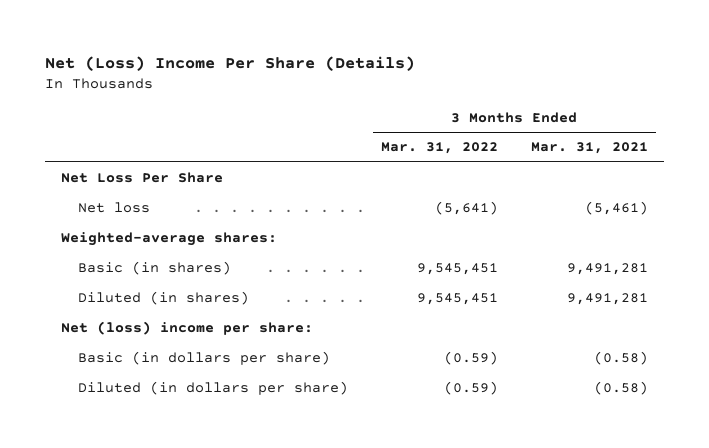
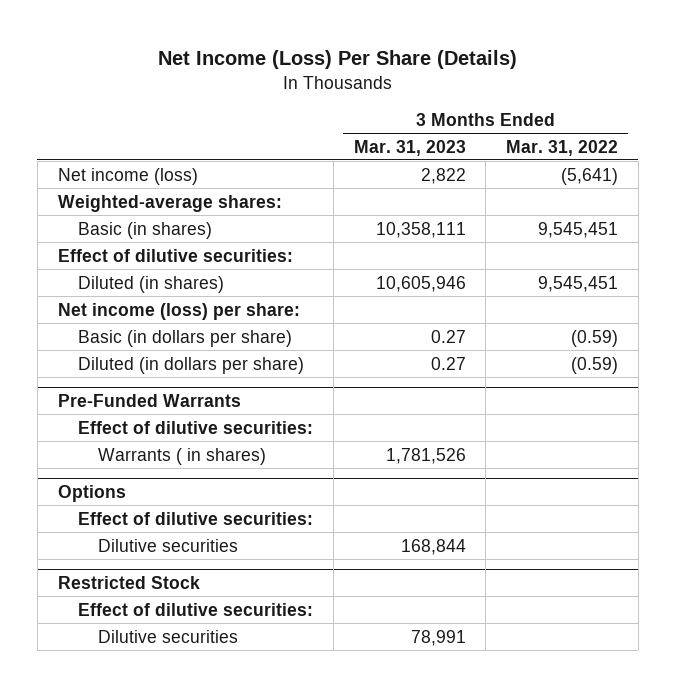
- Net (Loss) Income Per Share (Details)
+ Net Income (Loss) Per Share (Details)
- | 3 Months Ended Mar. 31, 2022 | 3 Months Ended Mar. 31, 2021
+ | 3 Months Ended Mar. 31, 2023 | 3 Months Ended Mar. 31, 2022
- Net Loss Per Share
- Net loss | (5,641) | (5,461)
+ Net income (loss) | 2,822 | (5,641)
+ Effect of dilutive securities:
- Net (loss) income per share:
+ Net income (loss) per share:
+ Pre-Funded Warrants
+ Effect of dilutive securities:
+ Warrants ( in shares) | 1,781,526 |
+ Options
+ Effect of dilutive securities:
+ Dilutive securities | 168,844 |
+ Restricted Stock
+ Effect of dilutive securities:
+ Dilutive securities | 78,991 |

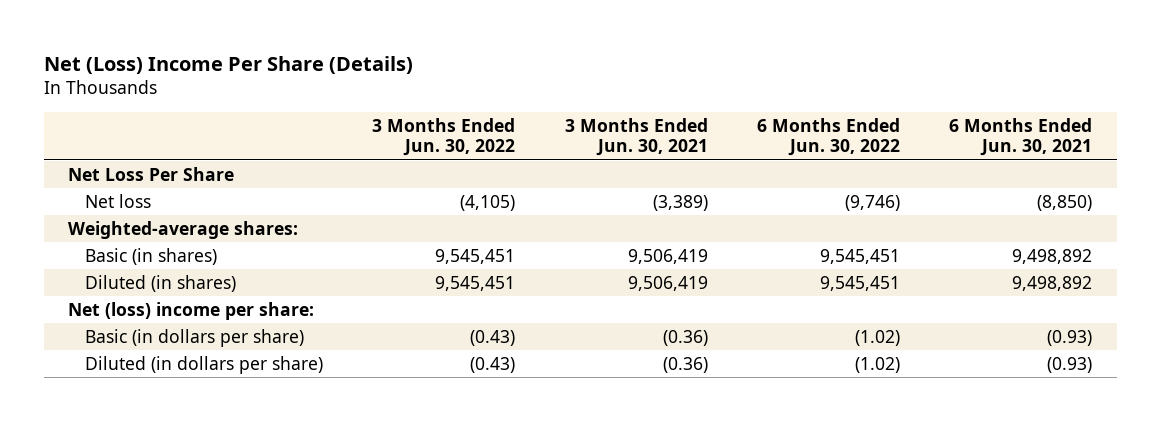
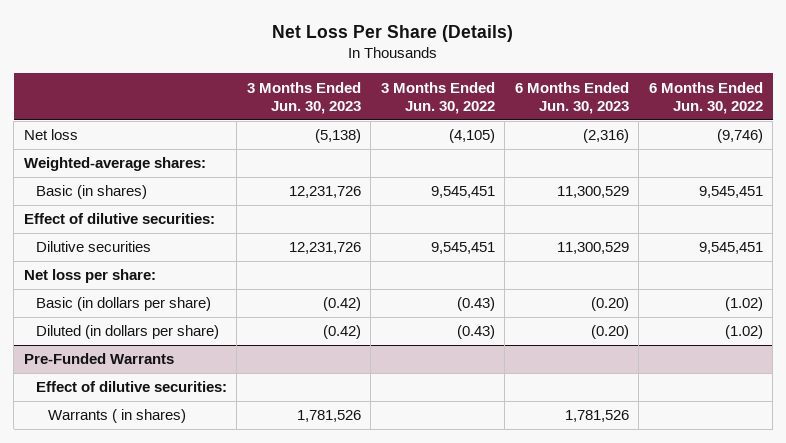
- Net (Loss) Income Per Share (Details)
+ Net Loss Per Share (Details)
- | 3 Months Ended Jun. 30, 2022 | 3 Months Ended Jun. 30, 2021 | 6 Months Ended Jun. 30, 2022 | 6 Months Ended Jun. 30, 2021
+ | 3 Months Ended Jun. 30, 2023 | 3 Months Ended Jun. 30, 2022 | 6 Months Ended Jun. 30, 2023 | 6 Months Ended Jun. 30, 2022
- Net Loss Per Share
- Diluted (in shares) | 9,545,451 | 9,506,419 | 9,545,451 | 9,498,892
- Net (loss) income per share:
+ Effect of dilutive securities:
+ Dilutive securities | 12,231,726 | 9,545,451 | 11,300,529 | 9,545,451
+ Net loss per share:
+ Pre-Funded Warrants
+ Effect of dilutive securities:
+ Warrants ( in shares) | 1,781,526 | | 1,781,526 |

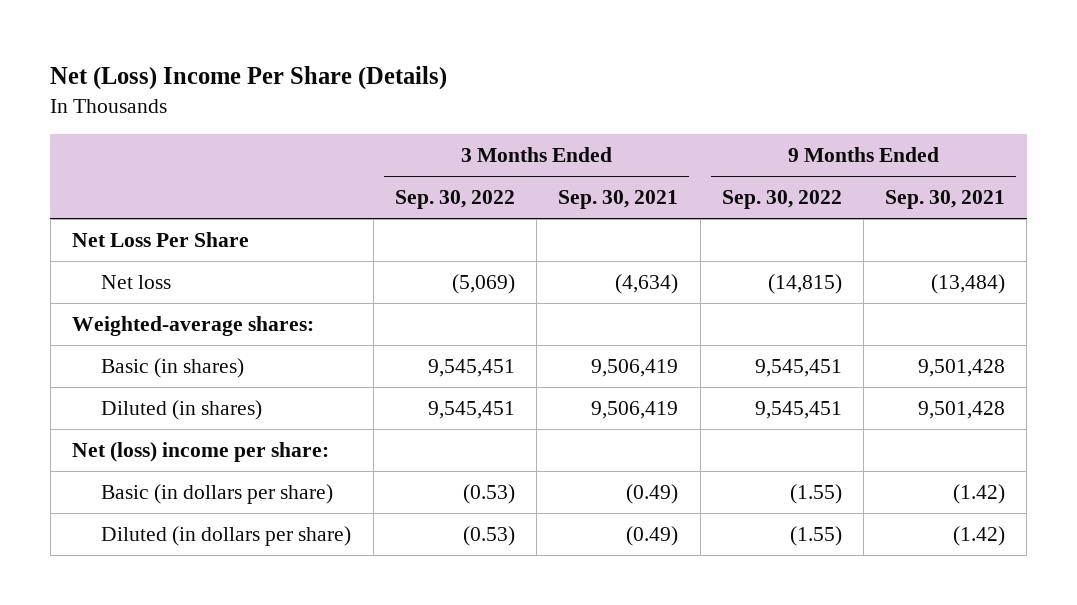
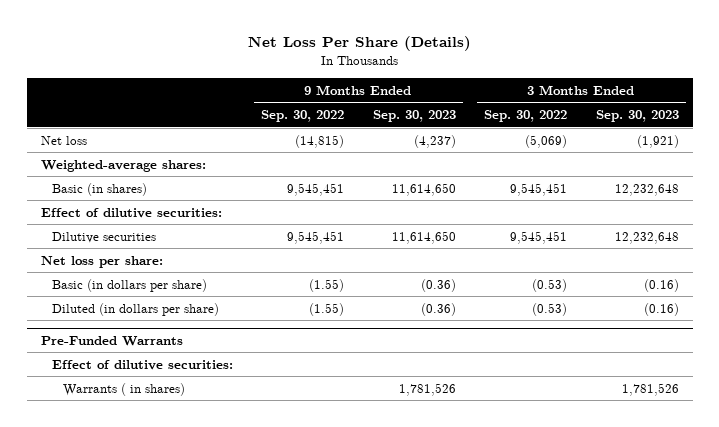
- Net (Loss) Income Per Share (Details)
+ Net Loss Per Share (Details)
- | 3 Months Ended Sep. 30, 2022 | 3 Months Ended Sep. 30, 2021 | 9 Months Ended Sep. 30, 2022 | 9 Months Ended Sep. 30, 2021
+ | 9 Months Ended Sep. 30, 2022 | 9 Months Ended Sep. 30, 2023 | 3 Months Ended Sep. 30, 2022 | 3 Months Ended Sep. 30, 2023
- Net Loss Per Share
- Diluted (in shares) | 9,545,451 | 9,506,419 | 9,545,451 | 9,501,428
- Net (loss) income per share:
+ Effect of dilutive securities:
+ Dilutive securities | 9,545,451 | 11,614,650 | 9,545,451 | 12,232,648
+ Net loss per share:
+ Pre-Funded Warrants
+ Effect of dilutive securities:
+ Warrants ( in shares) | | 1,781,526 | | 1,781,526

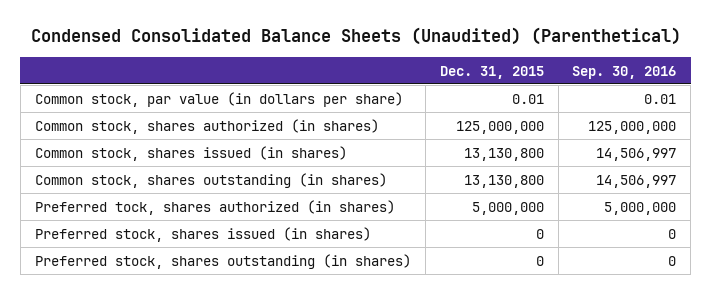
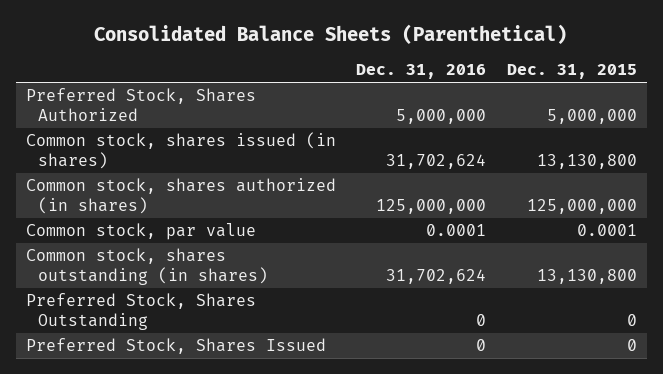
- Condensed Consolidated Balance Sheets (Unaudited) (Parenthetical)
+ Consolidated Balance Sheets (Parenthetical)
- | Dec. 31, 2015 | Sep. 30, 2016
+ | Dec. 31, 2016 | Dec. 31, 2015
- Common stock, par value (in dollars per share) | 0.01 | 0.01
+ Preferred Stock, Shares Authorized | 5,000,000 | 5,000,000
moved down: Common stock, shares authorized (in shares) | 125,000,000 | 125,000,000
+ Common stock, par value | 0.0001 | 0.0001
- Preferred tock, shares authorized (in shares) | 5,000,000 | 5,000,000
- Preferred stock, shares issued (in shares) | 0 | 0
- Preferred stock, shares outstanding (in shares) | 0 | 0
+ Preferred Stock, Shares Outstanding | 0 | 0
+ Preferred Stock, Shares Issued | 0 | 0

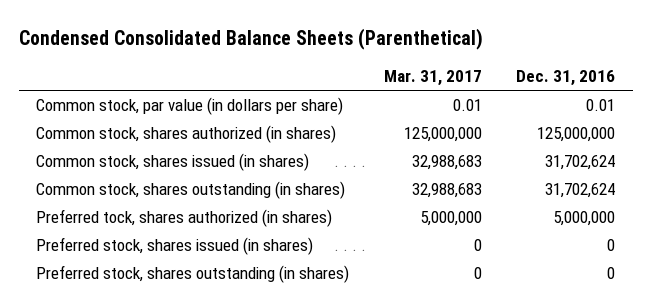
- Consolidated Balance Sheets (Parenthetical)
+ Condensed Consolidated Balance Sheets (Parenthetical)
- | Dec. 31, 2016 | Dec. 31, 2015
+ | Mar. 31, 2017 | Dec. 31, 2016
- Preferred Stock, Shares Authorized | 5,000,000 | 5,000,000
+ Common stock, par value (in dollars per share) | 0.01 | 0.01
- Common stock, par value | 0.0001 | 0.0001
moved down: Common stock, shares issued (in shares) | 32,988,683 | 31,702,624
- Preferred Stock, Shares Outstanding | 0 | 0
- Preferred Stock, Shares Issued | 0 | 0
+ Preferred tock, shares authorized (in shares) | 5,000,000 | 5,000,000
+ Preferred stock, shares issued (in shares) | 0 | 0
+ Preferred stock, shares outstanding (in shares) | 0 | 0

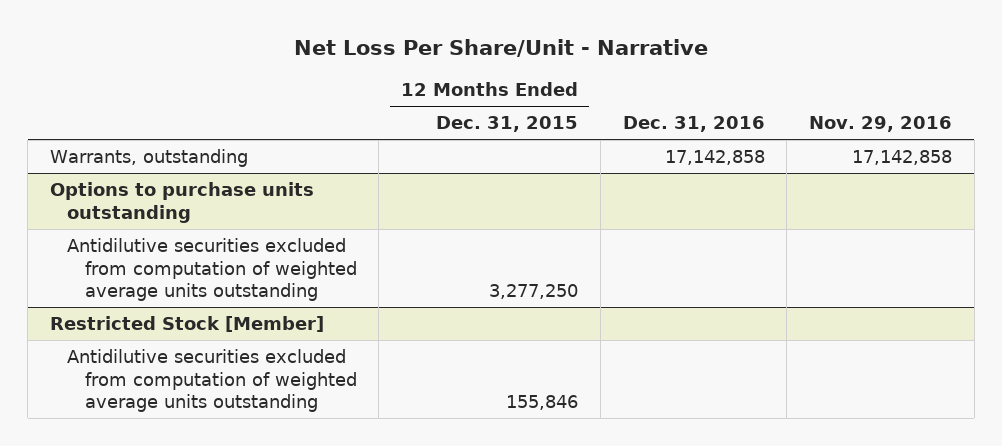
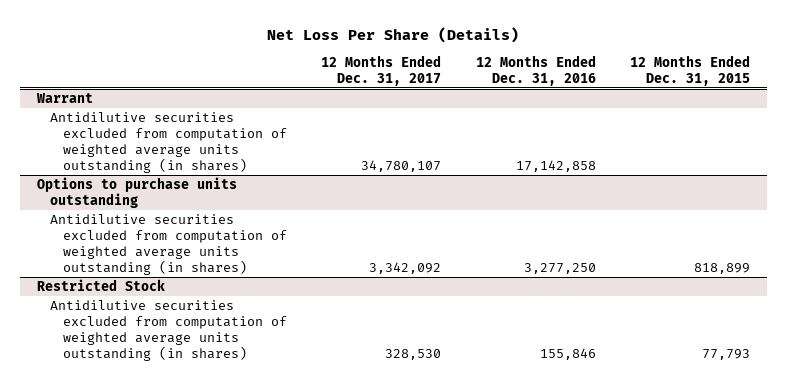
- Net Loss Per Share/Unit - Narrative
+ Net Loss Per Share (Details)
- | 12 Months Ended Dec. 31, 2015 | Dec. 31, 2016 | Nov. 29, 2016
+ | 12 Months Ended Dec. 31, 2017 | 12 Months Ended Dec. 31, 2016 | 12 Months Ended Dec. 31, 2015
- Warrants, outstanding | | 17,142,858 | 17,142,858
+ Warrant
+ Antidilutive securities excluded from computation of weighted average units outstanding (in shares) | 34,780,107 | 17,142,858 |
@ Options to purchase units outstanding
- Antidilutive securities excluded from computation of weighted average units outstanding | 3,277,250 | |
- Restricted Stock [Member]
- Antidilutive securities excluded from computation of weighted average units outstanding | 155,846 | |
@ Options to purchase units outstanding
+ Antidilutive securities excluded from computation of weighted average units outstanding (in shares) | 3,342,092 | 3,277,250 | 818,899
+ Restricted Stock
+ Antidilutive securities excluded from computation of weighted average units outstanding (in shares) | 328,530 | 155,846 | 77,793

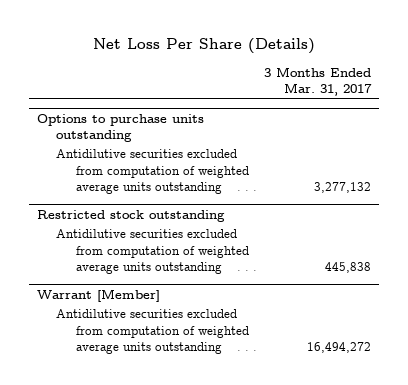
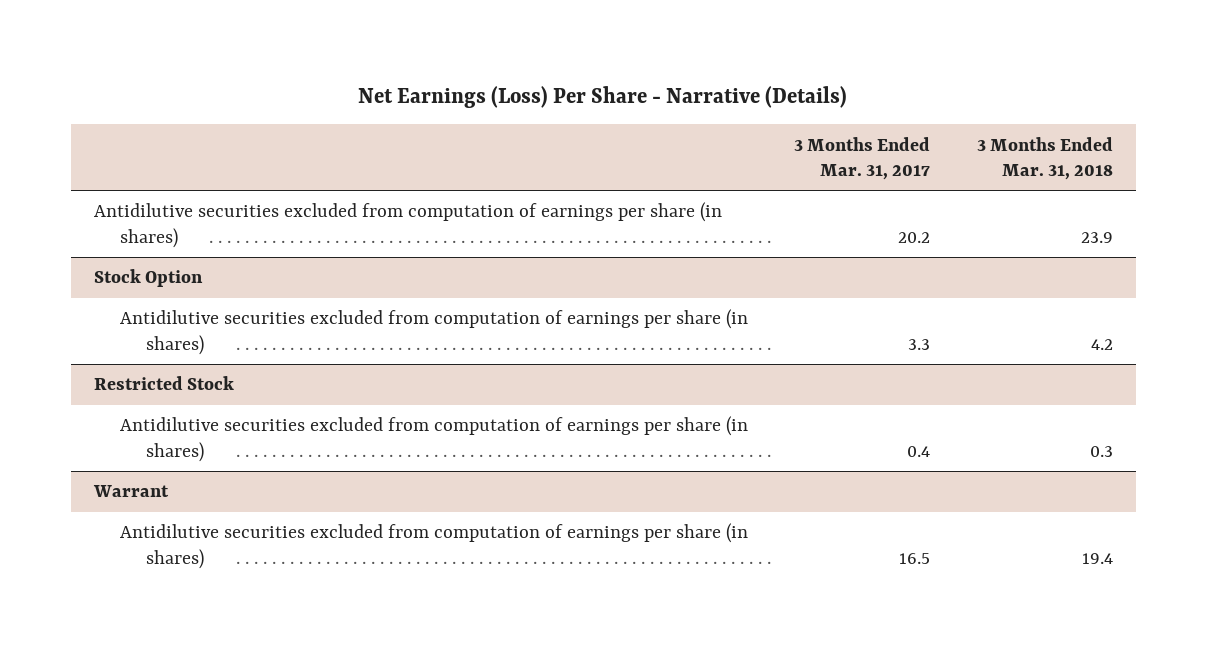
- Net Loss Per Share (Details)
+ Net Earnings (Loss) Per Share - Narrative (Details)
- | 3 Months Ended Mar. 31, 2017
+ | 3 Months Ended Mar. 31, 2017 | 3 Months Ended Mar. 31, 2018
- Options to purchase units outstanding
- Antidilutive securities excluded from computation of weighted average units outstanding | 3,277,132
- Restricted stock outstanding
- Antidilutive securities excluded from computation of weighted average units outstanding | 445,838
- Warrant [Member]
- Antidilutive securities excluded from computation of weighted average units outstanding | 16,494,272
+ Antidilutive securities excluded from computation of earnings per share (in shares) | 20.2 | 23.9
+ Stock Option
+ Antidilutive securities excluded from computation of earnings per share (in shares) | 3.3 | 4.2
+ Restricted Stock
+ Antidilutive securities excluded from computation of earnings per share (in shares) | 0.4 | 0.3
+ Warrant
+ Antidilutive securities excluded from computation of earnings per share (in shares) | 16.5 | 19.4

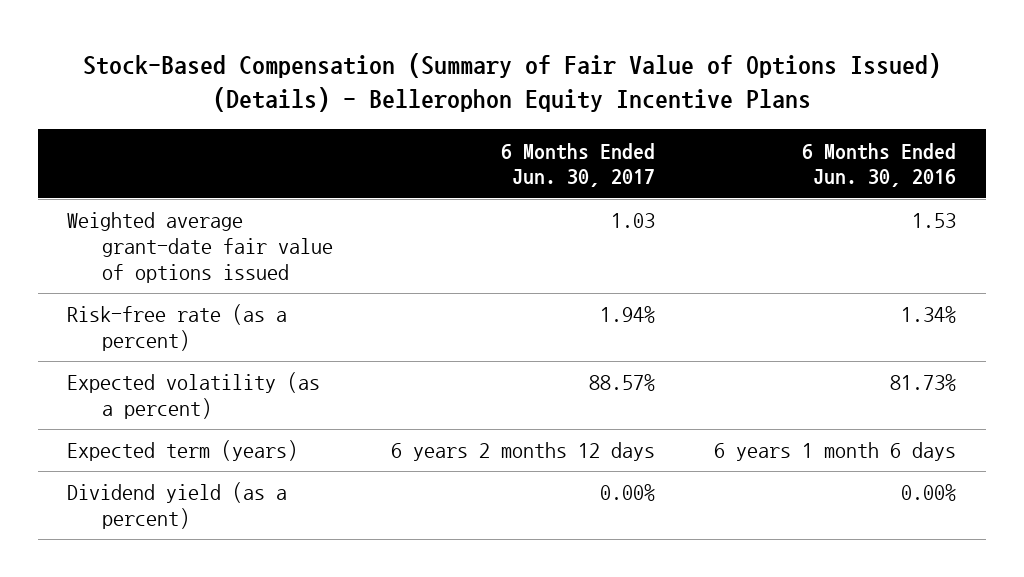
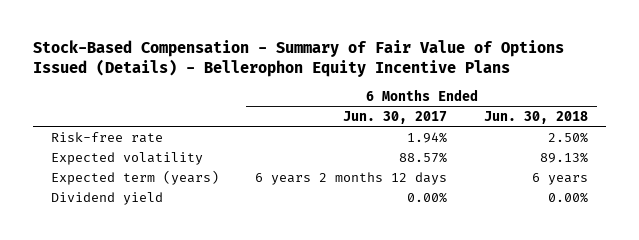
- Stock-Based Compensation (Summary of Fair Value of Options Issued) (Details) - Bellerophon Equity Incentive Plans
+ Stock-Based Compensation - Summary of Fair Value of Options Issued (Details) - Bellerophon Equity Incentive Plans
- | 6 Months Ended Jun. 30, 2017 | 6 Months Ended Jun. 30, 2016
+ | 6 Months Ended Jun. 30, 2017 | 6 Months Ended Jun. 30, 2018
- Weighted average grant-date fair value of options issued | 1.03 | 1.53
- Risk-free rate (as a percent) | 1.94% | 1.34%
- Expected volatility (as a percent) | 88.57% | 81.73%
+ Risk-free rate | 1.94% | 2.50%
+ Expected volatility | 88.57% | 89.13%
- Dividend yield (as a percent) | 0.00% | 0.00%
+ Dividend yield | 0.00% | 0.00%

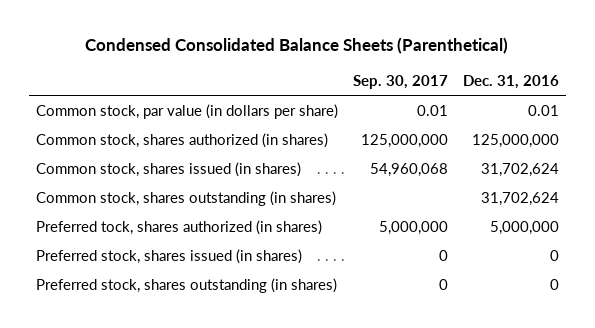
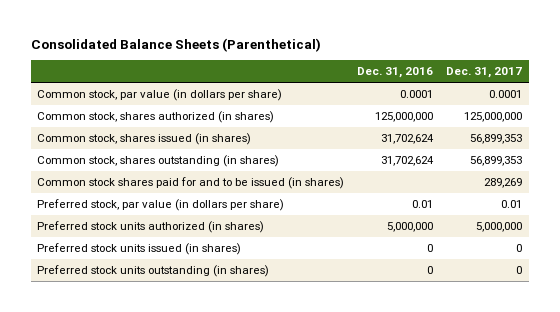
- Condensed Consolidated Balance Sheets (Parenthetical)
+ Consolidated Balance Sheets (Parenthetical)
- | Sep. 30, 2017 | Dec. 31, 2016
+ | Dec. 31, 2016 | Dec. 31, 2017
- Common stock, par value (in dollars per share) | 0.01 | 0.01
+ Common stock, par value (in dollars per share) | 0.0001 | 0.0001
- Preferred tock, shares authorized (in shares) | 5,000,000 | 5,000,000
- Preferred stock, shares issued (in shares) | 0 | 0
- Preferred stock, shares outstanding (in shares) | 0 | 0
+ Common stock shares paid for and to be issued (in shares) | | 289,269
+ Preferred stock, par value (in dollars per share) | 0.01 | 0.01
+ Preferred stock units authorized (in shares) | 5,000,000 | 5,000,000
+ Preferred stock units issued (in shares) | 0 | 0
+ Preferred stock units outstanding (in shares) | 0 | 0

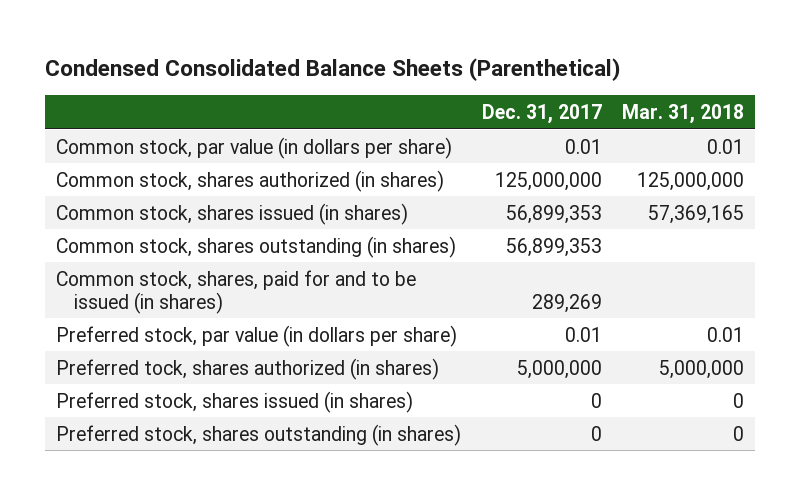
- Consolidated Balance Sheets (Parenthetical)
+ Condensed Consolidated Balance Sheets (Parenthetical)
- | Dec. 31, 2016 | Dec. 31, 2017
+ | Dec. 31, 2017 | Mar. 31, 2018
- Common stock, par value (in dollars per share) | 0.0001 | 0.0001
+ Common stock, par value (in dollars per share) | 0.01 | 0.01
- Common stock shares paid for and to be issued (in shares) | | 289,269
+ Common stock, shares, paid for and to be issued (in shares) | 289,269 |
- Preferred stock units authorized (in shares) | 5,000,000 | 5,000,000
- Preferred stock units issued (in shares) | 0 | 0
- Preferred stock units outstanding (in shares) | 0 | 0
+ Preferred tock, shares authorized (in shares) | 5,000,000 | 5,000,000
+ Preferred stock, shares issued (in shares) | 0 | 0
+ Preferred stock, shares outstanding (in shares) | 0 | 0

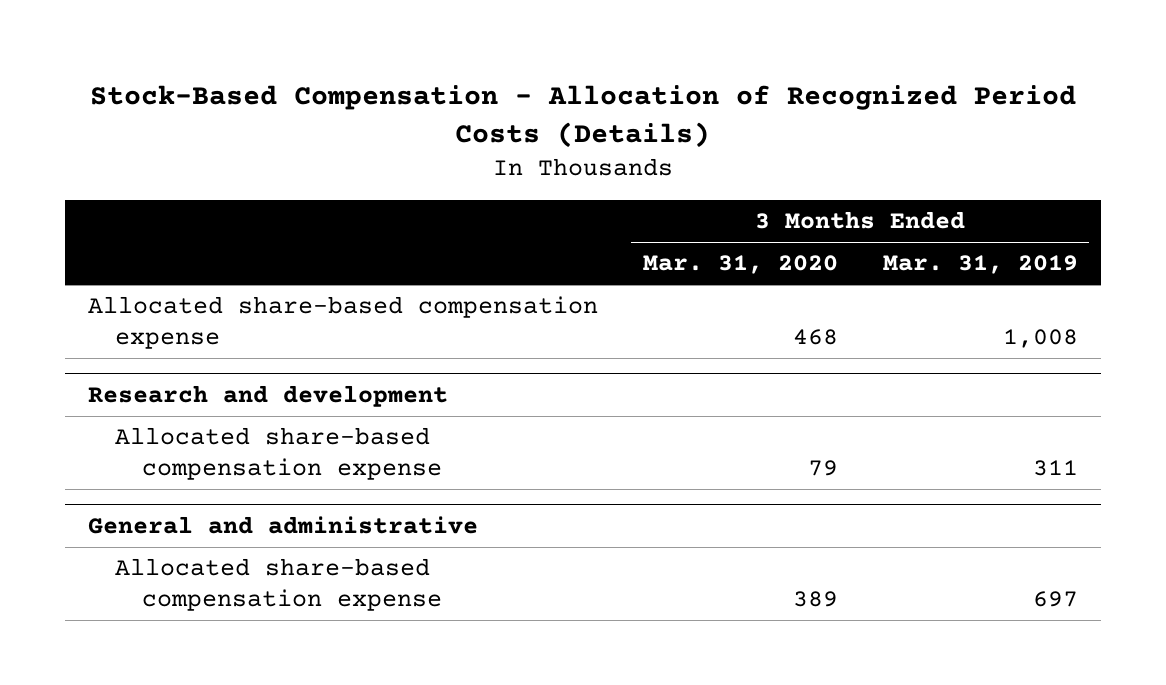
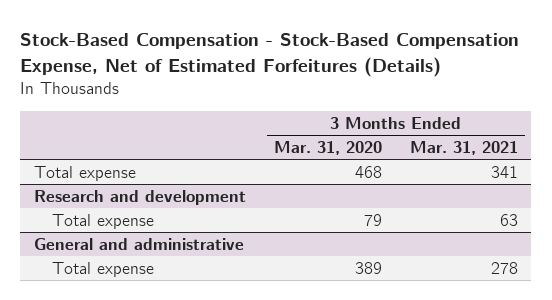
- Stock-Based Compensation - Allocation of Recognized Period Costs (Details)
+ Stock-Based Compensation - Stock-Based Compensation Expense, Net of Estimated Forfeitures (Details)
- | 3 Months Ended Mar. 31, 2020 | 3 Months Ended Mar. 31, 2019
+ | 3 Months Ended Mar. 31, 2020 | 3 Months Ended Mar. 31, 2021
- Allocated share-based compensation expense | 468 | 1,008
+ Total expense | 468 | 341
@ Research and development
- Allocated share-based compensation expense | 79 | 311
+ Total expense | 79 | 63
@ General and administrative
- Allocated share-based compensation expense | 389 | 697
+ Total expense | 389 | 278

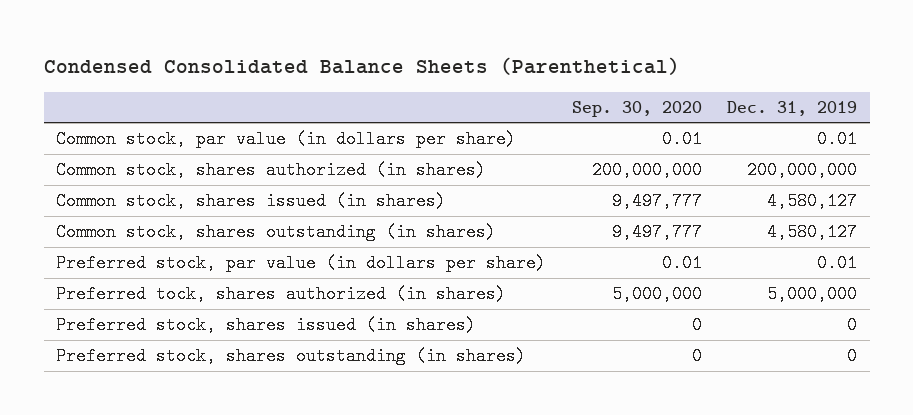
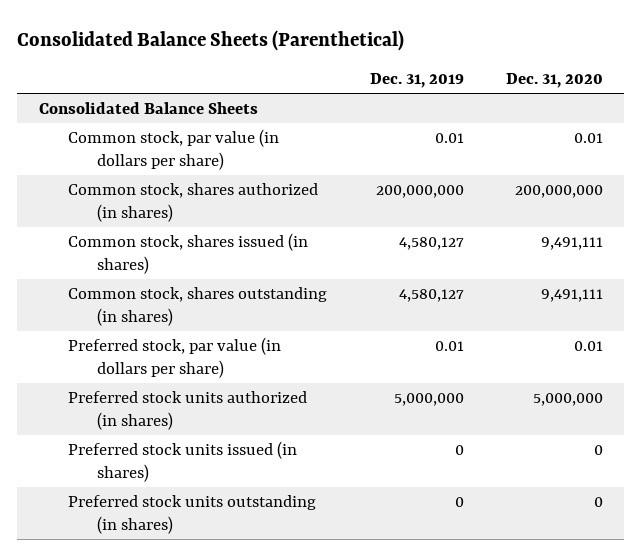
- Condensed Consolidated Balance Sheets (Parenthetical)
+ Consolidated Balance Sheets (Parenthetical)
- | Sep. 30, 2020 | Dec. 31, 2019
+ | Dec. 31, 2019 | Dec. 31, 2020
+ Consolidated Balance Sheets
- Preferred tock, shares authorized (in shares) | 5,000,000 | 5,000,000
- Preferred stock, shares issued (in shares) | 0 | 0
- Preferred stock, shares outstanding (in shares) | 0 | 0
+ Preferred stock units authorized (in shares) | 5,000,000 | 5,000,000
+ Preferred stock units issued (in shares) | 0 | 0
+ Preferred stock units outstanding (in shares) | 0 | 0

